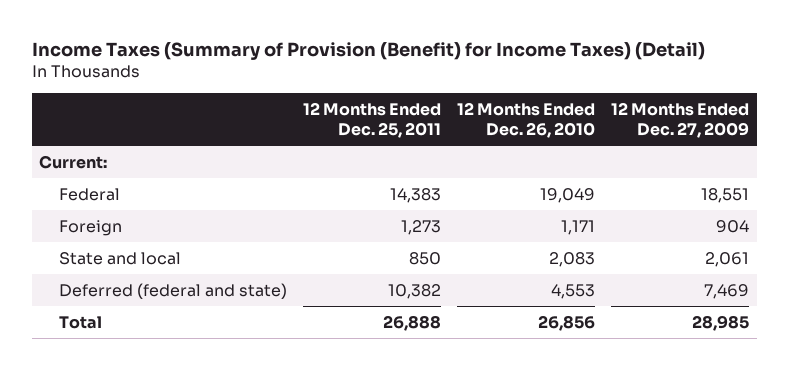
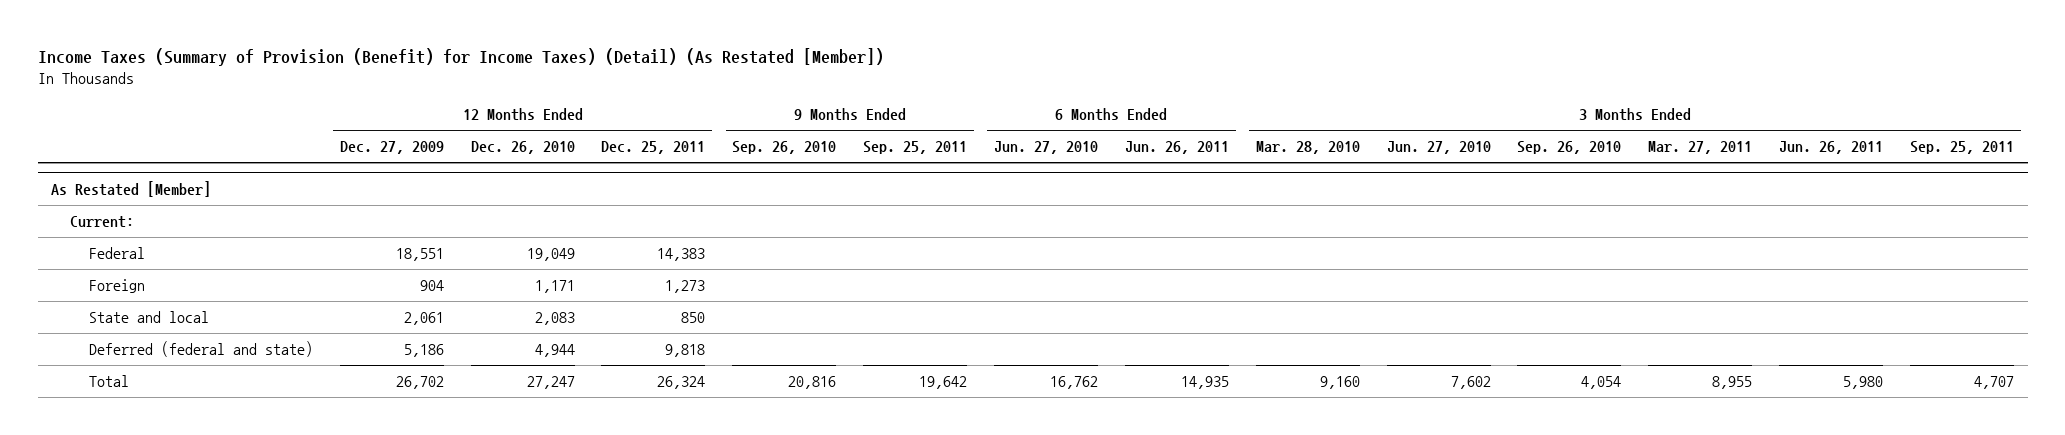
- Income Taxes (Summary of Provision (Benefit) for Income Taxes) (Detail)
+ Income Taxes (Summary of Provision (Benefit) for Income Taxes) (Detail) (As Restated [Member])
- | 12 Months Ended Dec. 25, 2011 | 12 Months Ended Dec. 26, 2010 | 12 Months Ended Dec. 27, 2009
+ | 12 Months Ended Dec. 27, 2009 | 12 Months Ended Dec. 26, 2010 | 12 Months Ended Dec. 25, 2011 | 9 Months Ended Sep. 26, 2010 | 9 Months Ended Sep. 25, 2011 | 6 Months Ended Jun. 27, 2010 | 6 Months Ended Jun. 26, 2011 | 3 Months Ended Mar. 28, 2010 | 3 Months Ended Jun. 27, 2010 | 3 Months Ended Sep. 26, 2010 | 3 Months Ended Mar. 27, 2011 | 3 Months Ended Jun. 26, 2011 | 3 Months Ended Sep. 25, 2011
+ As Restated [Member]
- Deferred (federal and state) | 10,382 | 4,553 | 7,469
- Total | 26,888 | 26,856 | 28,985
+ Deferred (federal and state) | 5,186 | 4,944 | 9,818 | | | | | | | | | |
+ Total | 26,702 | 27,247 | 26,324 | 20,816 | 19,642 | 16,762 | 14,935 | 9,160 | 7,602 | 4,054 | 8,955 | 5,980 | 4,707

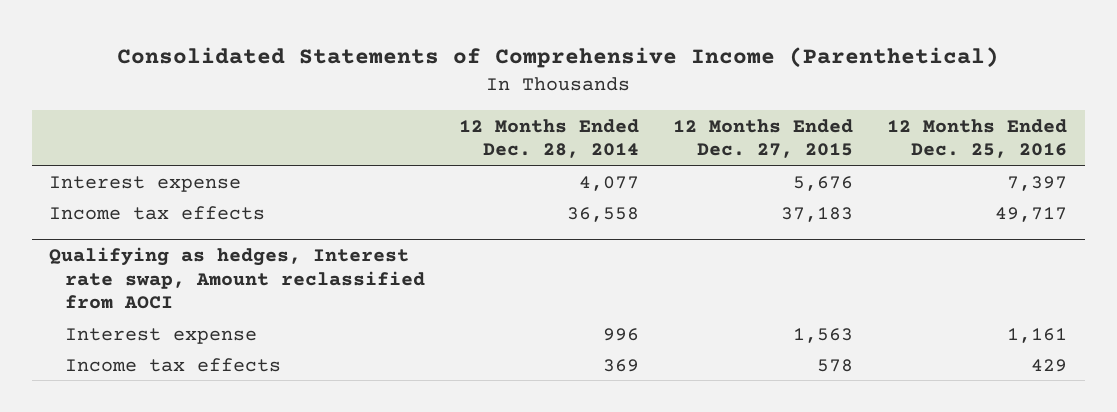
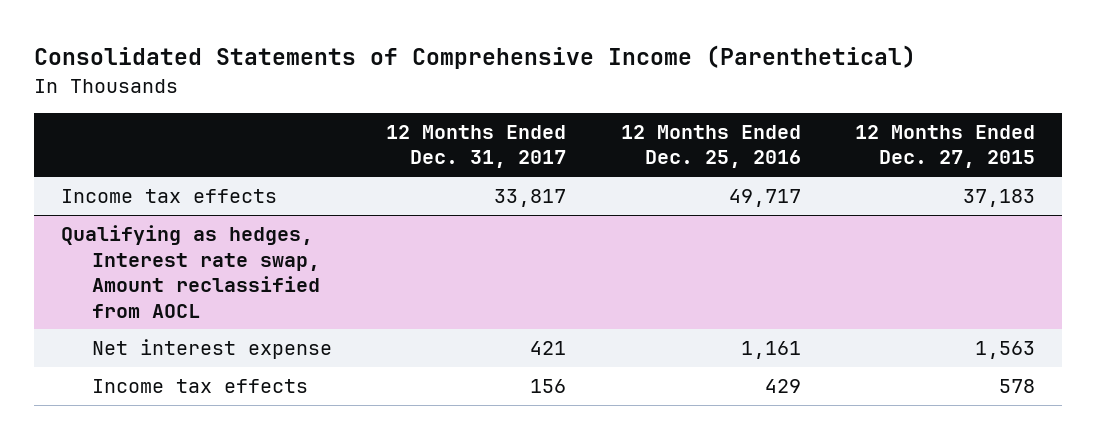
- | 12 Months Ended Dec. 28, 2014 | 12 Months Ended Dec. 27, 2015 | 12 Months Ended Dec. 25, 2016
+ | 12 Months Ended Dec. 31, 2017 | 12 Months Ended Dec. 25, 2016 | 12 Months Ended Dec. 27, 2015
- Interest expense | 4,077 | 5,676 | 7,397
- Qualifying as hedges, Interest rate swap, Amount reclassified from AOCI
- Interest expense | 996 | 1,563 | 1,161
+ Qualifying as hedges, Interest rate swap, Amount reclassified from AOCL
+ Net interest expense | 421 | 1,161 | 1,563

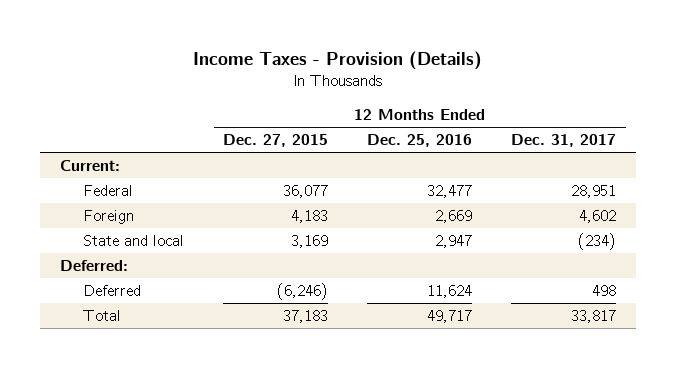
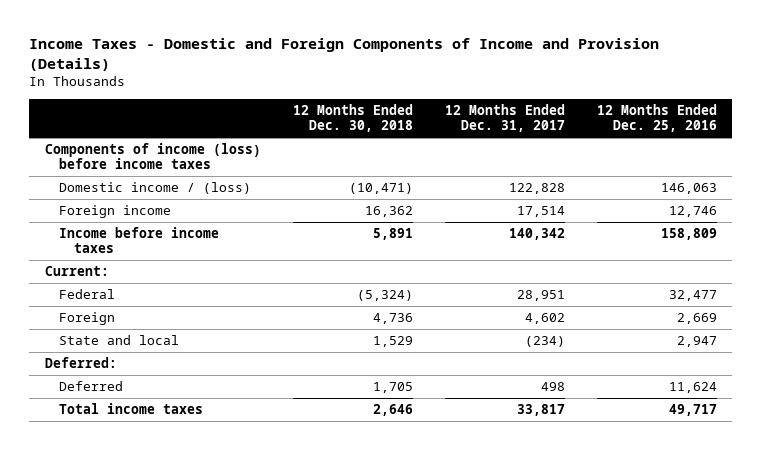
- Income Taxes - Provision (Details)
+ Income Taxes - Domestic and Foreign Components of Income and Provision (Details)
- | 12 Months Ended Dec. 27, 2015 | 12 Months Ended Dec. 25, 2016 | 12 Months Ended Dec. 31, 2017
+ | 12 Months Ended Dec. 30, 2018 | 12 Months Ended Dec. 31, 2017 | 12 Months Ended Dec. 25, 2016
+ Components of income (loss) before income taxes
+ Domestic income / (loss) | (10,471) | 122,828 | 146,063
+ Foreign income | 16,362 | 17,514 | 12,746
+ Income before income taxes | 5,891 | 140,342 | 158,809
- Total | 37,183 | 49,717 | 33,817
+ Total income taxes | 2,646 | 33,817 | 49,717

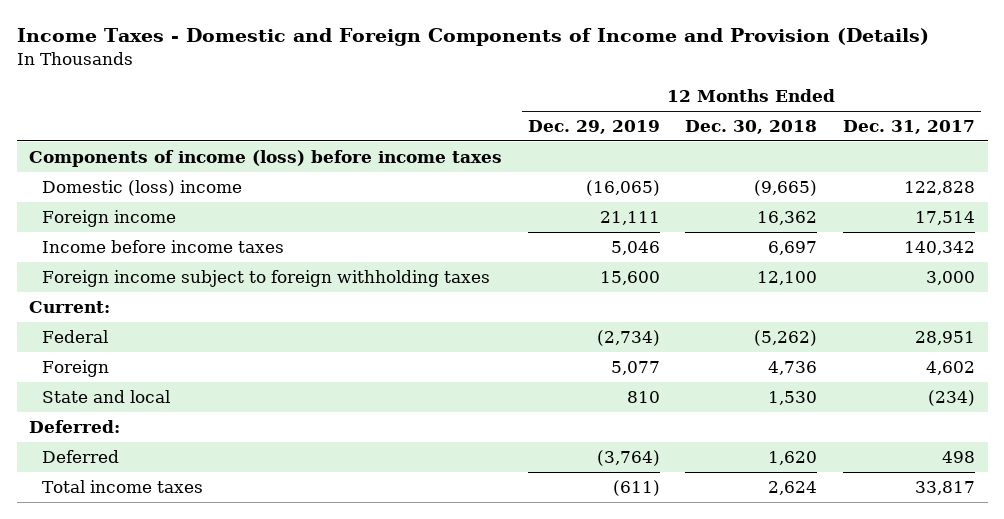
- | 12 Months Ended Dec. 30, 2018 | 12 Months Ended Dec. 31, 2017 | 12 Months Ended Dec. 25, 2016
+ | 12 Months Ended Dec. 29, 2019 | 12 Months Ended Dec. 30, 2018 | 12 Months Ended Dec. 31, 2017
- Domestic income / (loss) | (10,471) | 122,828 | 146,063
+ Domestic (loss) income | (16,065) | (9,665) | 122,828
- Income before income taxes | 5,891 | 140,342 | 158,809
+ Income before income taxes | 5,046 | 6,697 | 140,342
+ Foreign income subject to foreign withholding taxes | 15,600 | 12,100 | 3,000
- Federal | (5,324) | 28,951 | 32,477
+ Federal | (2,734) | (5,262) | 28,951
- State and local | 1,529 | (234) | 2,947
+ State and local | 810 | 1,530 | (234)
- Deferred | 1,705 | 498 | 11,624
- Total income taxes | 2,646 | 33,817 | 49,717
+ Deferred | (3,764) | 1,620 | 498
+ Total income taxes | (611) | 2,624 | 33,817

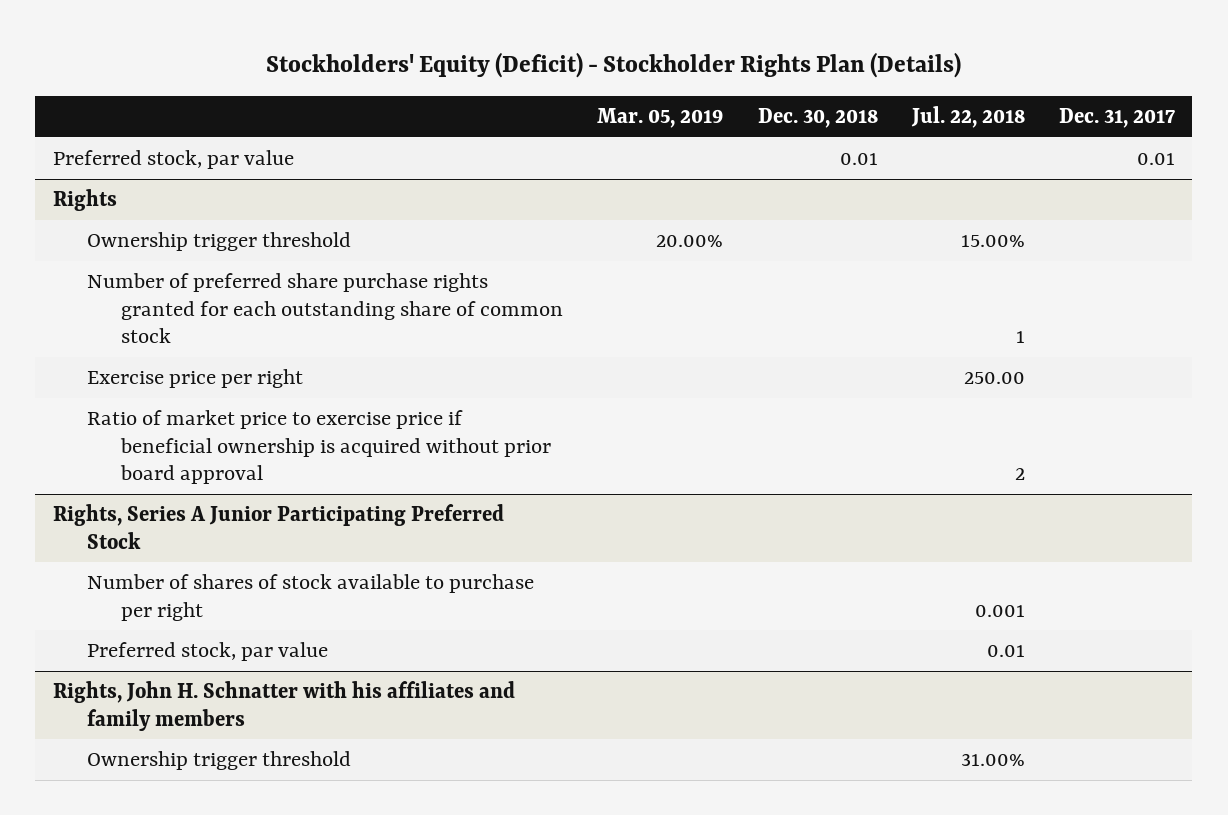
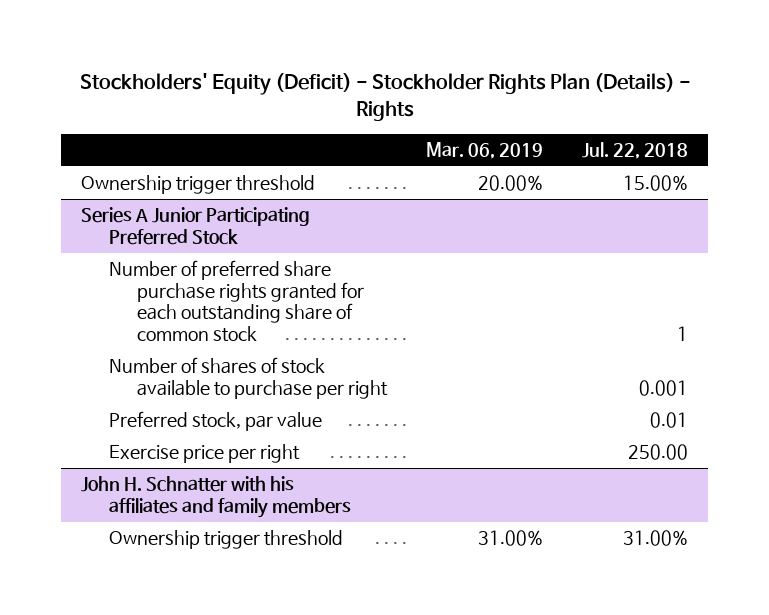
- Stockholders' Equity (Deficit) - Stockholder Rights Plan (Details)
+ Stockholders' Equity (Deficit) - Stockholder Rights Plan (Details) - Rights
- | Mar. 05, 2019 | Dec. 30, 2018 | Jul. 22, 2018 | Dec. 31, 2017
+ | Mar. 06, 2019 | Jul. 22, 2018
- Preferred stock, par value | | 0.01 | | 0.01
- Rights
+ Series A Junior Participating Preferred Stock
- Exercise price per right | | | 250.00 |
- Ratio of market price to exercise price if beneficial ownership is acquired without prior board approval | | | 2 |
- Rights, Series A Junior Participating Preferred Stock
- Rights, John H. Schnatter with his affiliates and family members
+ Exercise price per right | | 250.00
+ John H. Schnatter with his affiliates and family members

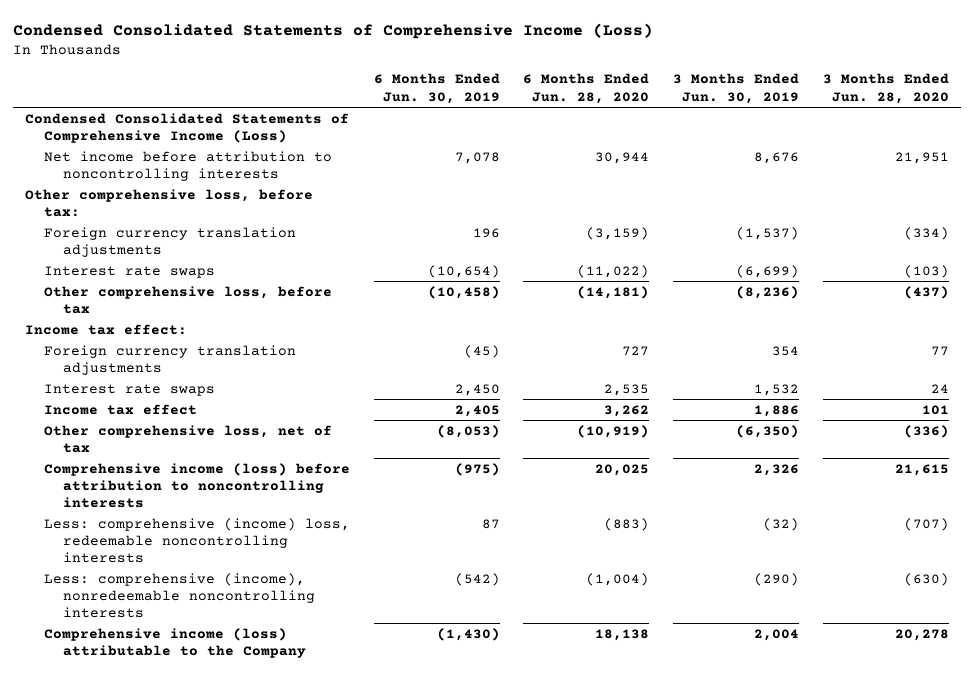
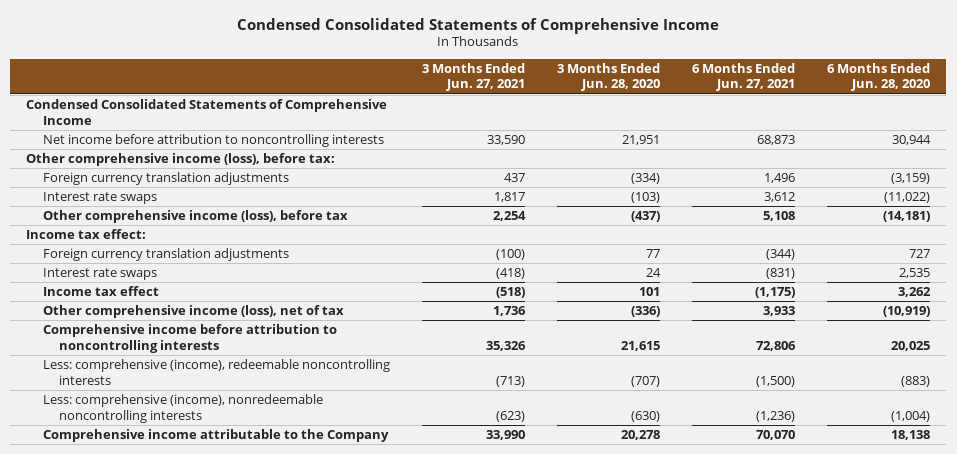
- Condensed Consolidated Statements of Comprehensive Income (Loss)
+ Condensed Consolidated Statements of Comprehensive Income
- | 6 Months Ended Jun. 30, 2019 | 6 Months Ended Jun. 28, 2020 | 3 Months Ended Jun. 30, 2019 | 3 Months Ended Jun. 28, 2020
+ | 3 Months Ended Jun. 27, 2021 | 3 Months Ended Jun. 28, 2020 | 6 Months Ended Jun. 27, 2021 | 6 Months Ended Jun. 28, 2020
- Condensed Consolidated Statements of Comprehensive Income (Loss)
+ Condensed Consolidated Statements of Comprehensive Income
- Other comprehensive loss, before tax:
+ Other comprehensive income (loss), before tax:
- Other comprehensive loss, before tax | (10,458) | (14,181) | (8,236) | (437)
+ Other comprehensive income (loss), before tax | 2,254 | (437) | 5,108 | (14,181)
- Other comprehensive loss, net of tax | (8,053) | (10,919) | (6,350) | (336)
- Comprehensive income (loss) before attribution to noncontrolling interests | (975) | 20,025 | 2,326 | 21,615
- Less: comprehensive (income) loss, redeemable noncontrolling interests | 87 | (883) | (32) | (707)
+ Other comprehensive income (loss), net of tax | 1,736 | (336) | 3,933 | (10,919)
+ Comprehensive income before attribution to noncontrolling interests | 35,326 | 21,615 | 72,806 | 20,025
+ Less: comprehensive (income), redeemable noncontrolling interests | (713) | (707) | (1,500) | (883)
- Comprehensive income (loss) attributable to the Company | (1,430) | 18,138 | 2,004 | 20,278
+ Comprehensive income attributable to the Company | 33,990 | 20,278 | 70,070 | 18,138

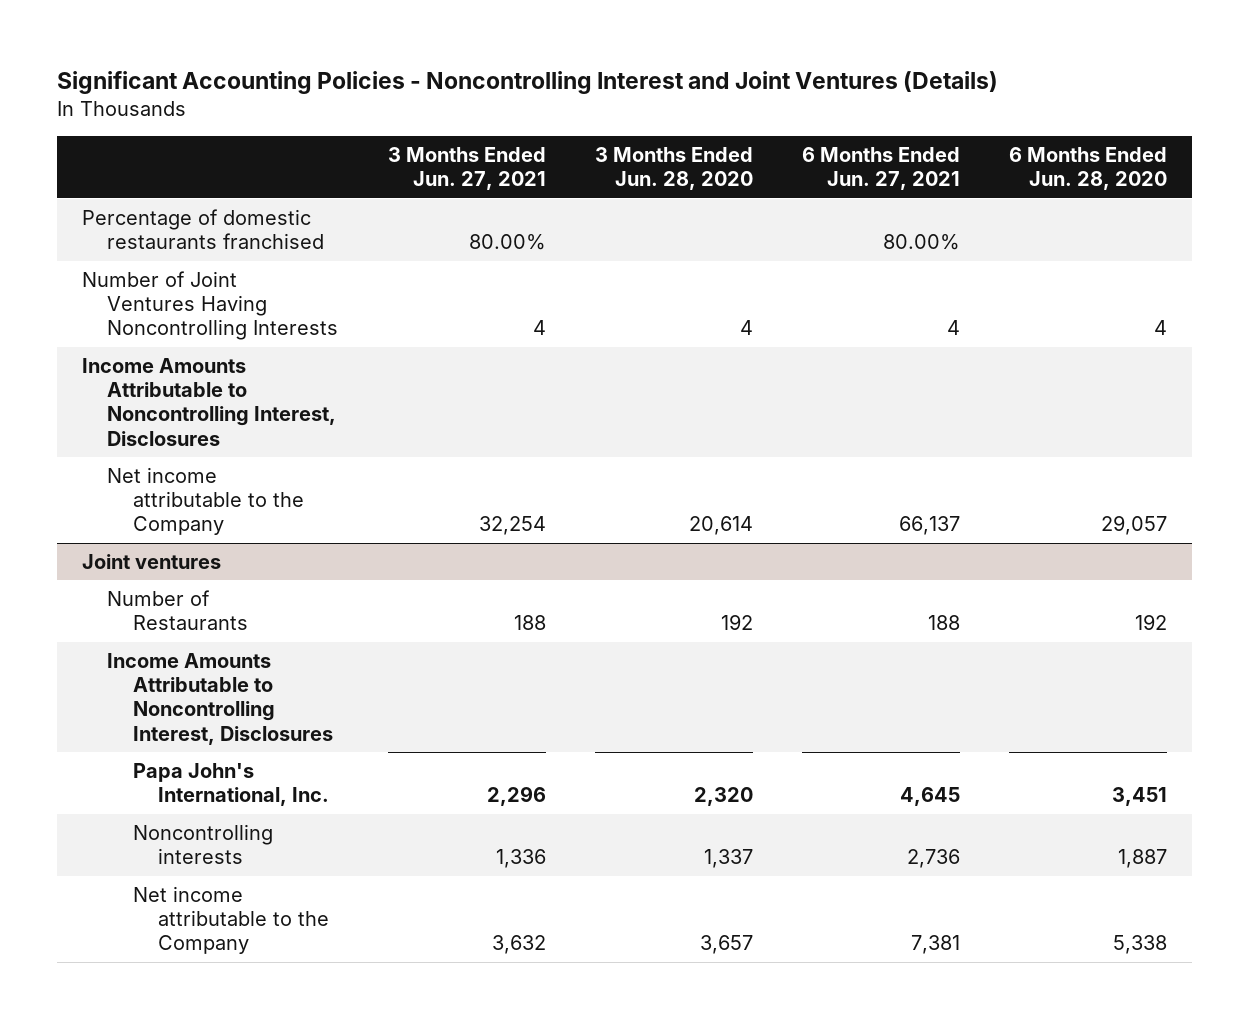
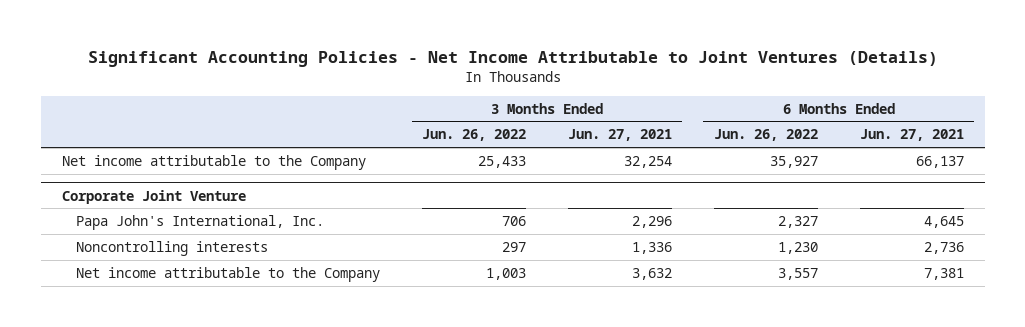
- Significant Accounting Policies - Noncontrolling Interest and Joint Ventures (Details)
+ Significant Accounting Policies - Net Income Attributable to Joint Ventures (Details)
- | 3 Months Ended Jun. 27, 2021 | 3 Months Ended Jun. 28, 2020 | 6 Months Ended Jun. 27, 2021 | 6 Months Ended Jun. 28, 2020
+ | 3 Months Ended Jun. 26, 2022 | 3 Months Ended Jun. 27, 2021 | 6 Months Ended Jun. 26, 2022 | 6 Months Ended Jun. 27, 2021
- Percentage of domestic restaurants franchised | 80.00% | | 80.00% |
- Number of Joint Ventures Having Noncontrolling Interests | 4 | 4 | 4 | 4
- Income Amounts Attributable to Noncontrolling Interest, Disclosures
- Joint ventures
- Number of Restaurants | 188 | 192 | 188 | 192
- Income Amounts Attributable to Noncontrolling Interest, Disclosures
+ Corporate Joint Venture

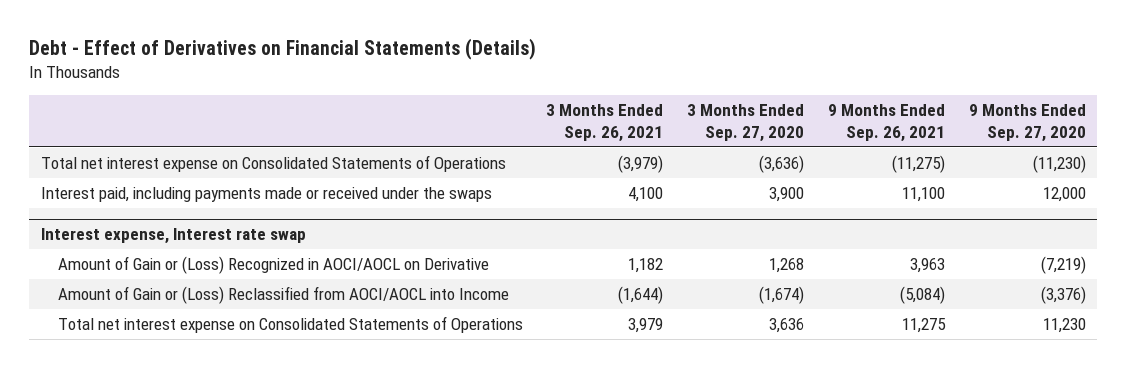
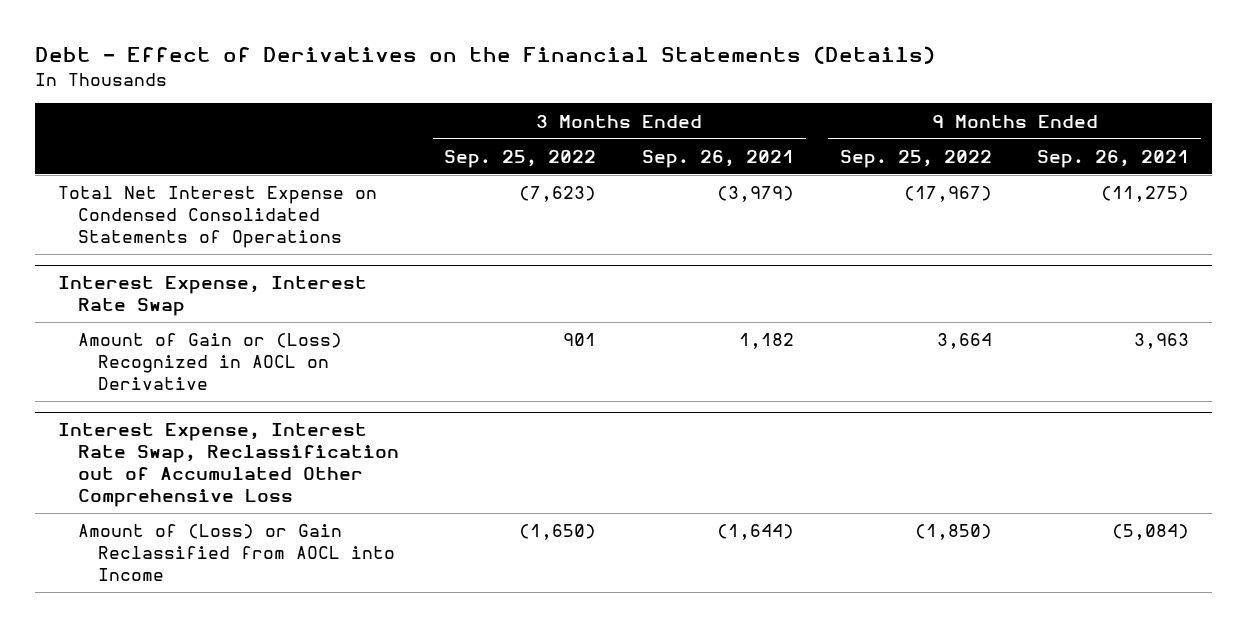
- Debt - Effect of Derivatives on Financial Statements (Details)
+ Debt - Effect of Derivatives on the Financial Statements (Details)
- | 3 Months Ended Sep. 26, 2021 | 3 Months Ended Sep. 27, 2020 | 9 Months Ended Sep. 26, 2021 | 9 Months Ended Sep. 27, 2020
+ | 3 Months Ended Sep. 25, 2022 | 3 Months Ended Sep. 26, 2021 | 9 Months Ended Sep. 25, 2022 | 9 Months Ended Sep. 26, 2021
- Total net interest expense on Consolidated Statements of Operations | (3,979) | (3,636) | (11,275) | (11,230)
- Interest paid, including payments made or received under the swaps | 4,100 | 3,900 | 11,100 | 12,000
- Interest expense, Interest rate swap
- Amount of Gain or (Loss) Recognized in AOCI/AOCL on Derivative | 1,182 | 1,268 | 3,963 | (7,219)
- Amount of Gain or (Loss) Reclassified from AOCI/AOCL into Income | (1,644) | (1,674) | (5,084) | (3,376)
- Total net interest expense on Consolidated Statements of Operations | 3,979 | 3,636 | 11,275 | 11,230
+ Total Net Interest Expense on Condensed Consolidated Statements of Operations | (7,623) | (3,979) | (17,967) | (11,275)
+ Interest Expense, Interest Rate Swap
+ Amount of Gain or (Loss) Recognized in AOCL on Derivative | 901 | 1,182 | 3,664 | 3,963
+ Interest Expense, Interest Rate Swap, Reclassification out of Accumulated Other Comprehensive Loss
+ Amount of (Loss) or Gain Reclassified from AOCL into Income | (1,650) | (1,644) | (1,850) | (5,084)

